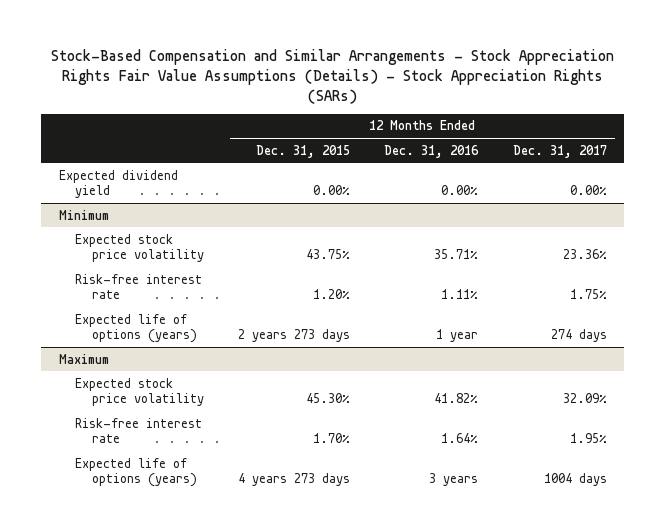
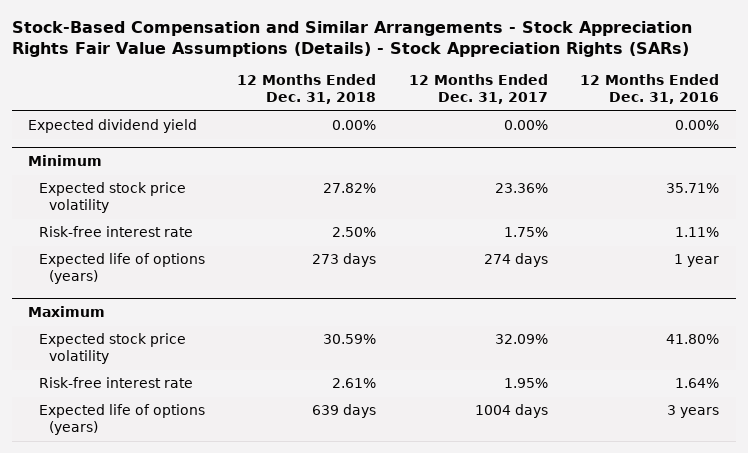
- | 12 Months Ended Dec. 31, 2015 | 12 Months Ended Dec. 31, 2016 | 12 Months Ended Dec. 31, 2017
+ | 12 Months Ended Dec. 31, 2018 | 12 Months Ended Dec. 31, 2017 | 12 Months Ended Dec. 31, 2016
@ Maximum
- Expected stock price volatility | 45.30% | 41.82% | 32.09%
+ Expected stock price volatility | 30.59% | 32.09% | 41.80%

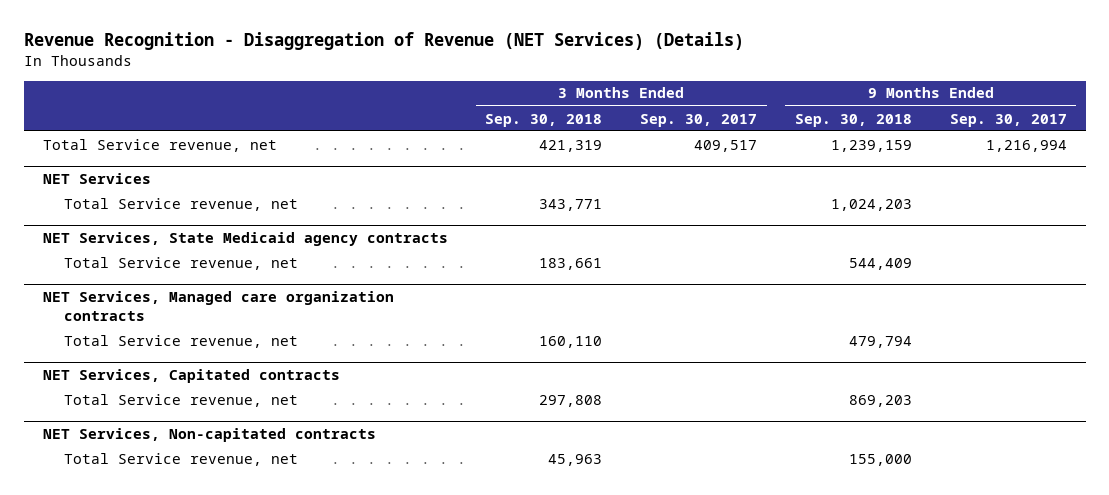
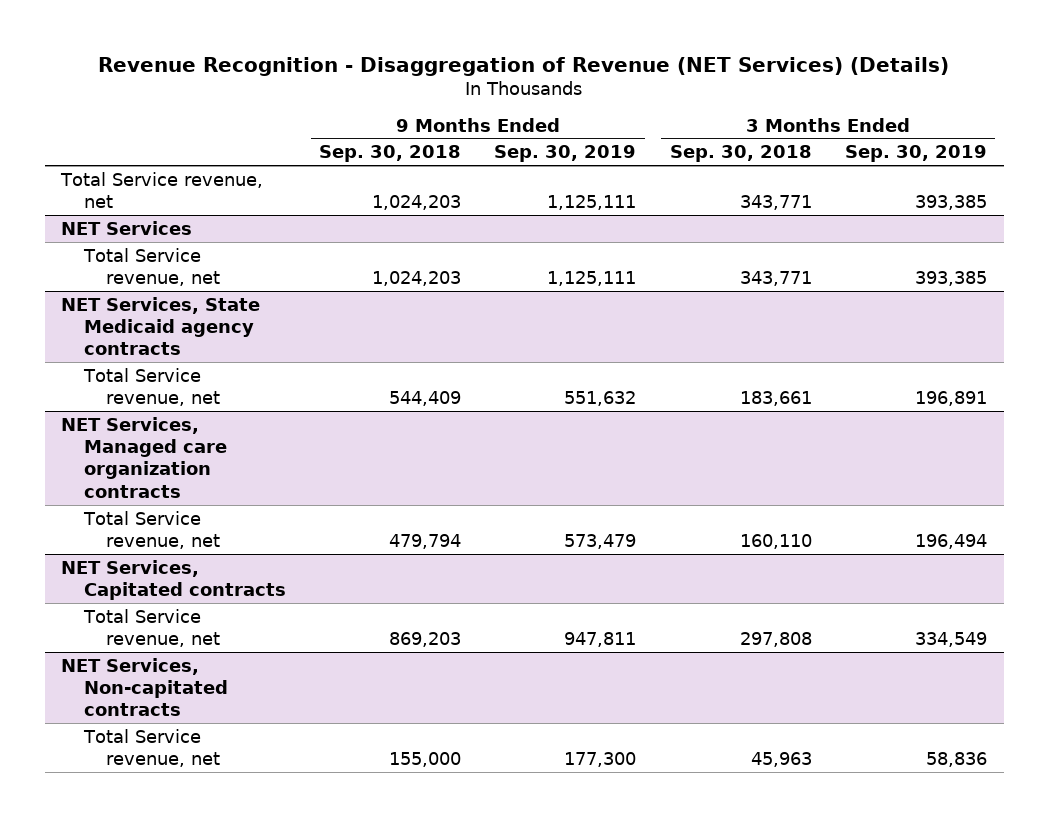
- | 3 Months Ended Sep. 30, 2018 | 3 Months Ended Sep. 30, 2017 | 9 Months Ended Sep. 30, 2018 | 9 Months Ended Sep. 30, 2017
+ | 9 Months Ended Sep. 30, 2018 | 9 Months Ended Sep. 30, 2019 | 3 Months Ended Sep. 30, 2018 | 3 Months Ended Sep. 30, 2019
- Total Service revenue, net | 421,319 | 409,517 | 1,239,159 | 1,216,994
+ Total Service revenue, net | 1,024,203 | 1,125,111 | 343,771 | 393,385

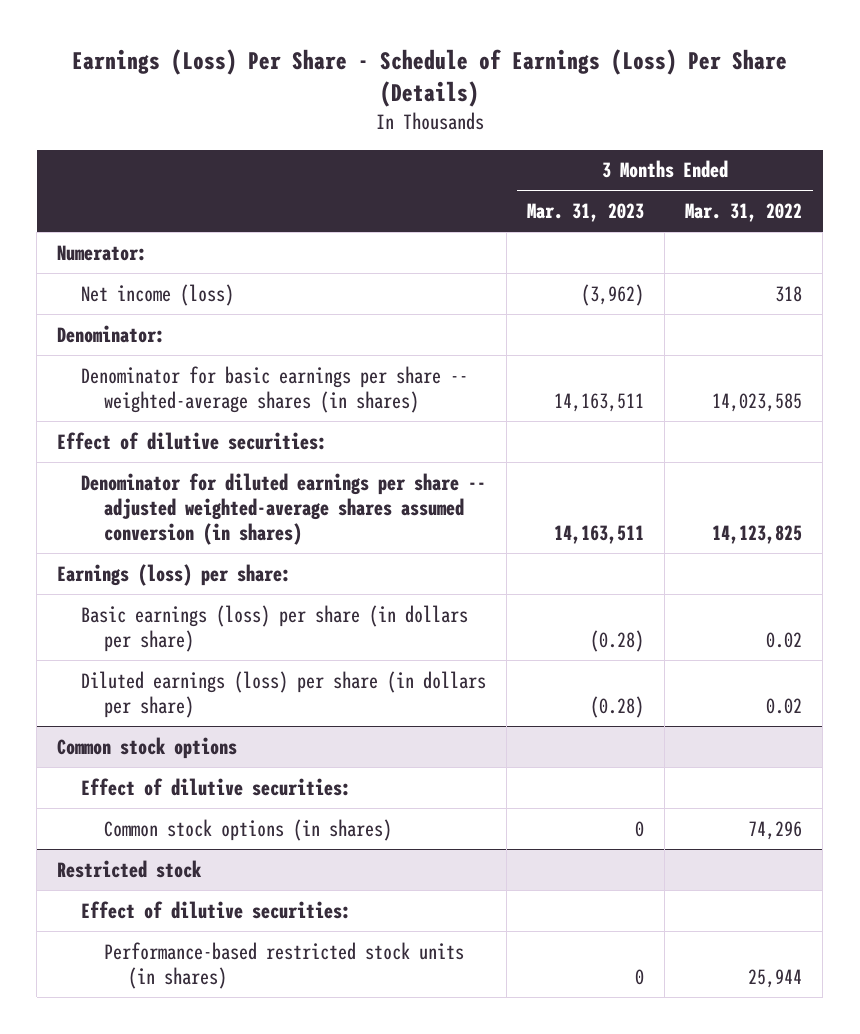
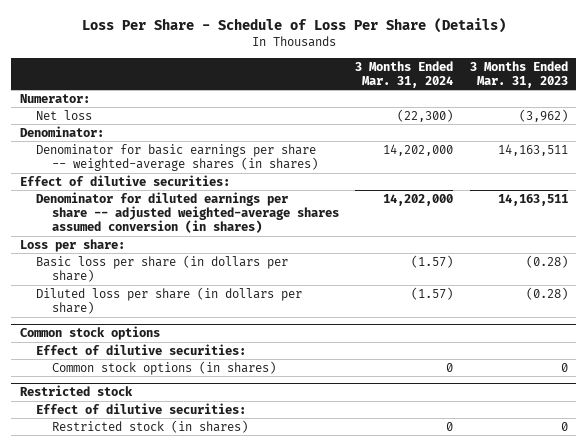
- Earnings (Loss) Per Share - Schedule of Earnings (Loss) Per Share (Details)
+ Loss Per Share - Schedule of Loss Per Share (Details)
- | 3 Months Ended Mar. 31, 2023 | 3 Months Ended Mar. 31, 2022
+ | 3 Months Ended Mar. 31, 2024 | 3 Months Ended Mar. 31, 2023
- Net income (loss) | (3,962) | 318
+ Net loss | (22,300) | (3,962)
- Earnings (loss) per share:
- Basic earnings (loss) per share (in dollars per share) | (0.28) | 0.02
- Diluted earnings (loss) per share (in dollars per share) | (0.28) | 0.02
+ Loss per share:
+ Basic loss per share (in dollars per share) | (1.57) | (0.28)
+ Diluted loss per share (in dollars per share) | (1.57) | (0.28)
@ Restricted stock
- Performance-based restricted stock units (in shares) | 0 | 25,944
+ Restricted stock (in shares) | 0 | 0

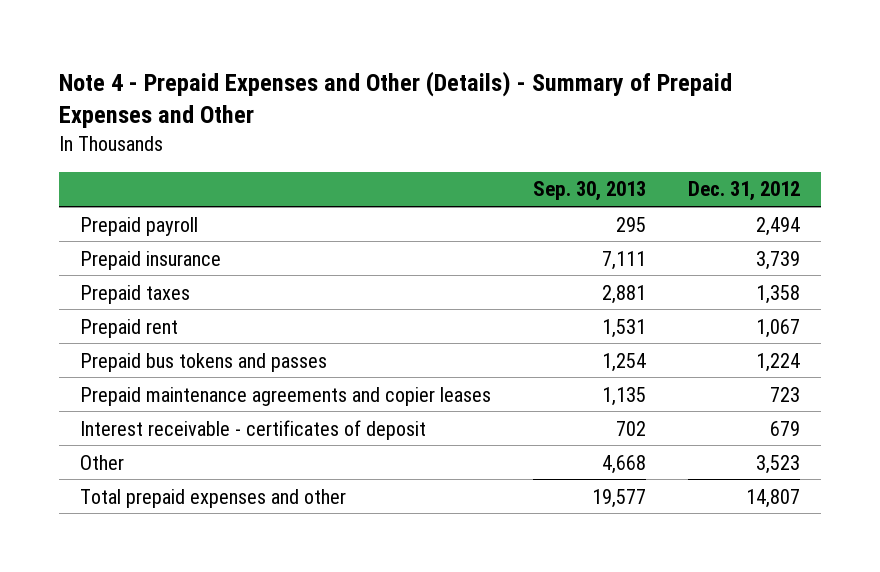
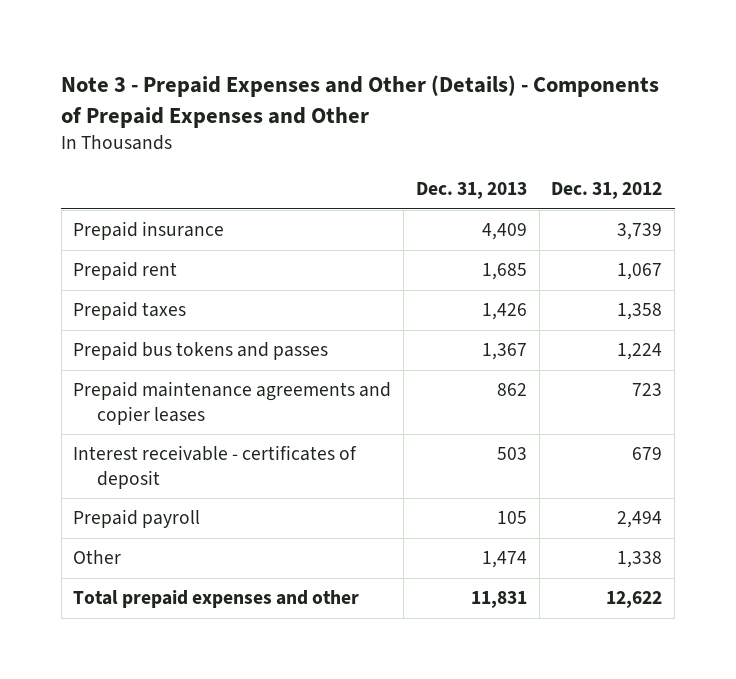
- Note 4 - Prepaid Expenses and Other (Details) - Summary of Prepaid Expenses and Other
+ Note 3 - Prepaid Expenses and Other (Details) - Components of Prepaid Expenses and Other
- | Sep. 30, 2013 | Dec. 31, 2012
+ | Dec. 31, 2013 | Dec. 31, 2012
moved down: Prepaid taxes | 1,426 | 1,358
- Other | 4,668 | 3,523
- Total prepaid expenses and other | 19,577 | 14,807
moved down: Prepaid payroll | 105 | 2,494
+ Other | 1,474 | 1,338
+ Total prepaid expenses and other | 11,831 | 12,622

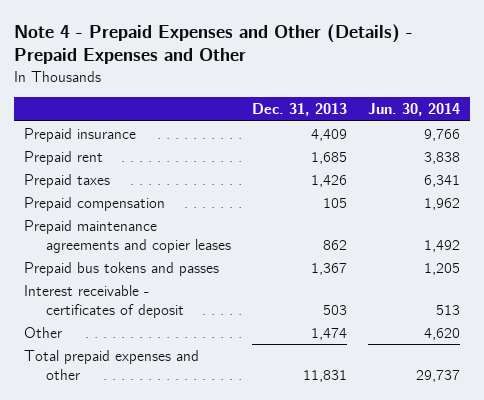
- Note 3 - Prepaid Expenses and Other (Details) - Components of Prepaid Expenses and Other
+ Note 4 - Prepaid Expenses and Other (Details) - Prepaid Expenses and Other
- | Dec. 31, 2013 | Dec. 31, 2012
+ | Dec. 31, 2013 | Jun. 30, 2014
+ Prepaid compensation | 105 | 1,962
moved down: Prepaid bus tokens and passes | 1,367 | 1,205
- Prepaid payroll | 105 | 2,494

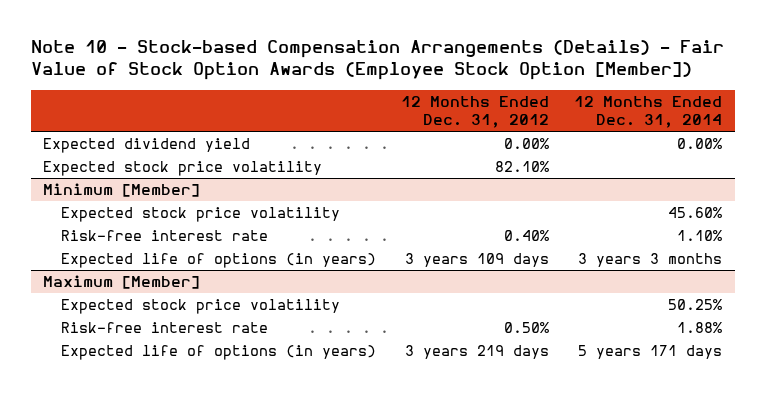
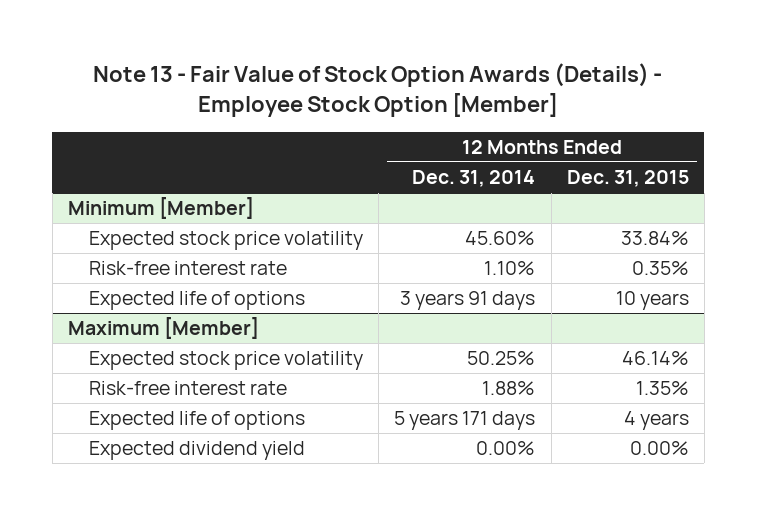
- Note 10 - Stock-based Compensation Arrangements (Details) - Fair Value of Stock Option Awards (Employee Stock Option [Member])
+ Note 13 - Fair Value of Stock Option Awards (Details) - Employee Stock Option [Member]
- | 12 Months Ended Dec. 31, 2012 | 12 Months Ended Dec. 31, 2014
+ | 12 Months Ended Dec. 31, 2014 | 12 Months Ended Dec. 31, 2015
- Expected dividend yield | 0.00% | 0.00%
- Expected stock price volatility | 82.10% |
@ Minimum [Member]
- Expected life of options (in years) | 3 years 109 days | 3 years 3 months
+ Expected life of options | 3 years 91 days | 10 years
@ Maximum [Member]
- Expected life of options (in years) | 3 years 219 days | 5 years 171 days
+ Expected life of options | 5 years 171 days | 4 years
+ Expected dividend yield | 0.00% | 0.00%

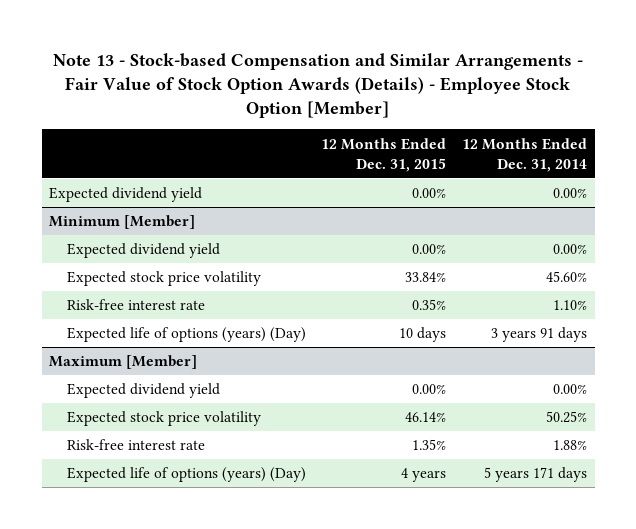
- Note 13 - Fair Value of Stock Option Awards (Details) - Employee Stock Option [Member]
+ Note 13 - Stock-based Compensation and Similar Arrangements - Fair Value of Stock Option Awards (Details) - Employee Stock Option [Member]
- | 12 Months Ended Dec. 31, 2014 | 12 Months Ended Dec. 31, 2015
+ | 12 Months Ended Dec. 31, 2015 | 12 Months Ended Dec. 31, 2014
+ Expected dividend yield | 0.00% | 0.00%
@ Minimum [Member]
+ Expected dividend yield | 0.00% | 0.00%
- Expected life of options | 3 years 91 days | 10 years
+ Expected life of options (years) (Day) | 10 days | 3 years 91 days
@ Maximum [Member]
moved up: Expected dividend yield | 0.00% | 0.00%
- Expected life of options | 5 years 171 days | 4 years
+ Expected life of options (years) (Day) | 4 years | 5 years 171 days

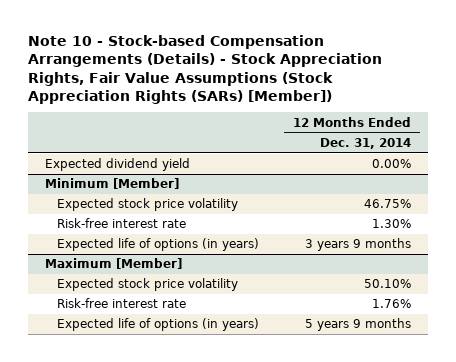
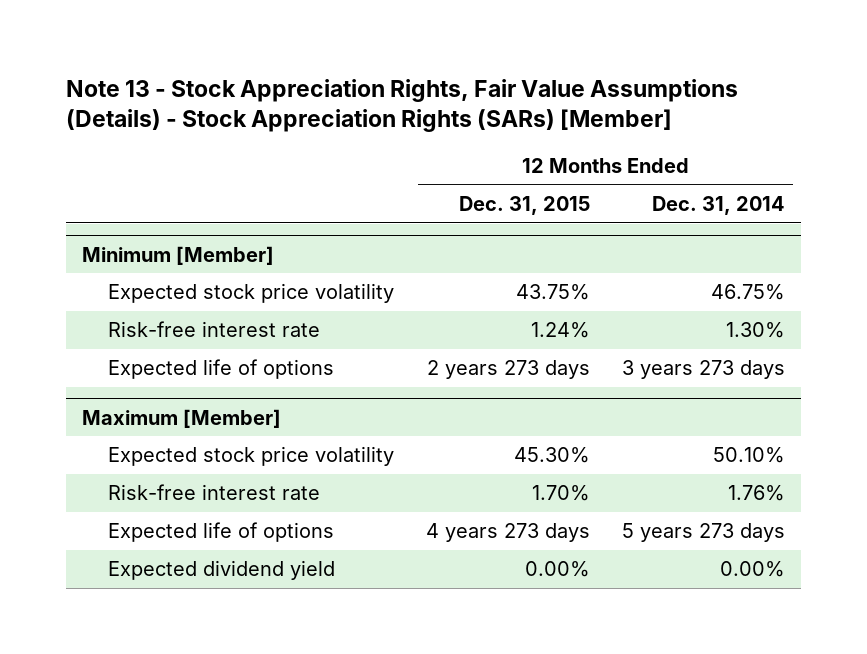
- Note 10 - Stock-based Compensation Arrangements (Details) - Stock Appreciation Rights, Fair Value Assumptions (Stock Appreciation Rights (SARs) [Member])
+ Note 13 - Stock Appreciation Rights, Fair Value Assumptions (Details) - Stock Appreciation Rights (SARs) [Member]
- | 12 Months Ended Dec. 31, 2014
+ | 12 Months Ended Dec. 31, 2015 | 12 Months Ended Dec. 31, 2014
- Expected dividend yield | 0.00%
@ Minimum [Member]
- Expected life of options (in years) | 3 years 9 months
+ Expected life of options | 2 years 273 days | 3 years 273 days
@ Maximum [Member]
- Expected life of options (in years) | 5 years 9 months
+ Expected life of options | 4 years 273 days | 5 years 273 days
+ Expected dividend yield | 0.00% | 0.00%

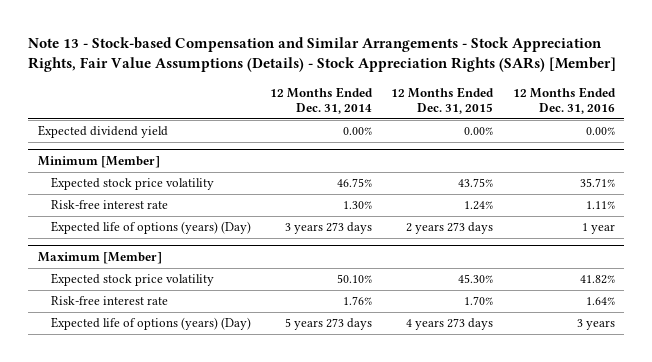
- Note 13 - Stock Appreciation Rights, Fair Value Assumptions (Details) - Stock Appreciation Rights (SARs) [Member]
+ Note 13 - Stock-based Compensation and Similar Arrangements - Stock Appreciation Rights, Fair Value Assumptions (Details) - Stock Appreciation Rights (SARs) [Member]
- | 12 Months Ended Dec. 31, 2015 | 12 Months Ended Dec. 31, 2014
+ | 12 Months Ended Dec. 31, 2014 | 12 Months Ended Dec. 31, 2015 | 12 Months Ended Dec. 31, 2016
+ Expected dividend yield | 0.00% | 0.00% | 0.00%
@ Minimum [Member]
- Expected life of options | 2 years 273 days | 3 years 273 days
+ Expected life of options (years) (Day) | 3 years 273 days | 2 years 273 days | 1 year
@ Maximum [Member]
- Expected life of options | 4 years 273 days | 5 years 273 days
- Expected dividend yield | 0.00% | 0.00%
+ Expected life of options (years) (Day) | 5 years 273 days | 4 years 273 days | 3 years

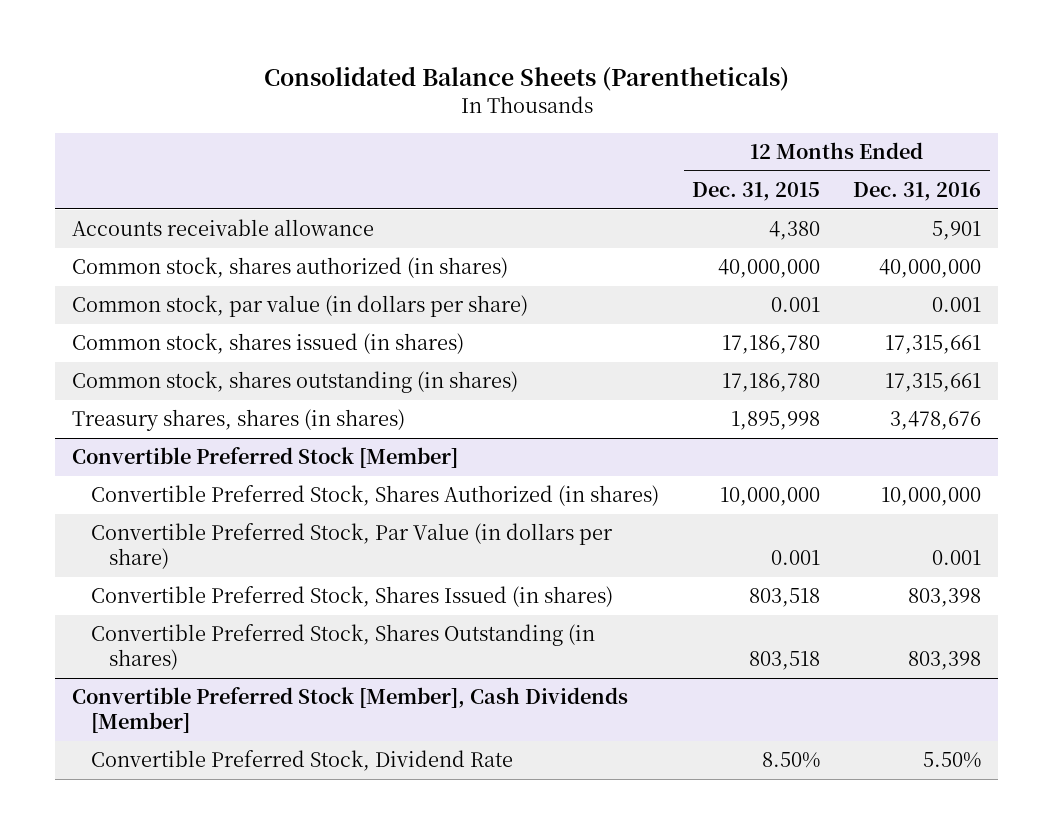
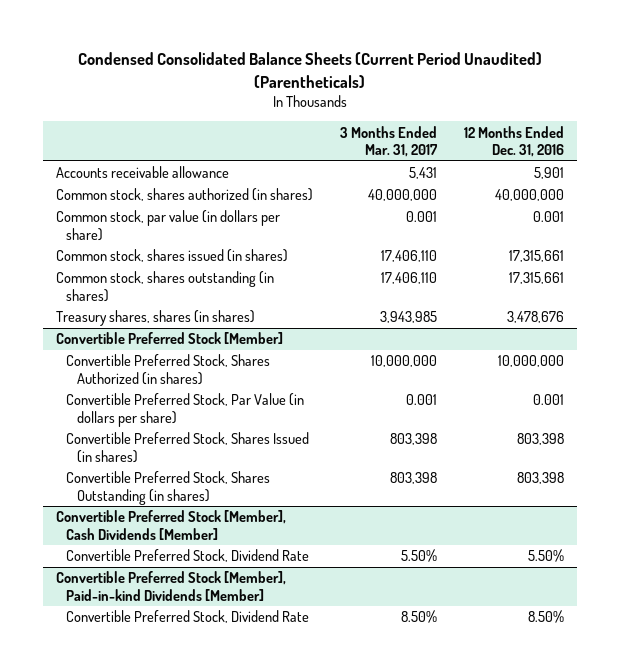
- Consolidated Balance Sheets (Parentheticals)
+ Condensed Consolidated Balance Sheets (Current Period Unaudited) (Parentheticals)
- | 12 Months Ended Dec. 31, 2015 | 12 Months Ended Dec. 31, 2016
+ | 3 Months Ended Mar. 31, 2017 | 12 Months Ended Dec. 31, 2016
+ Convertible Preferred Stock [Member], Paid-in-kind Dividends [Member]
+ Convertible Preferred Stock, Dividend Rate | 8.50% | 8.50%

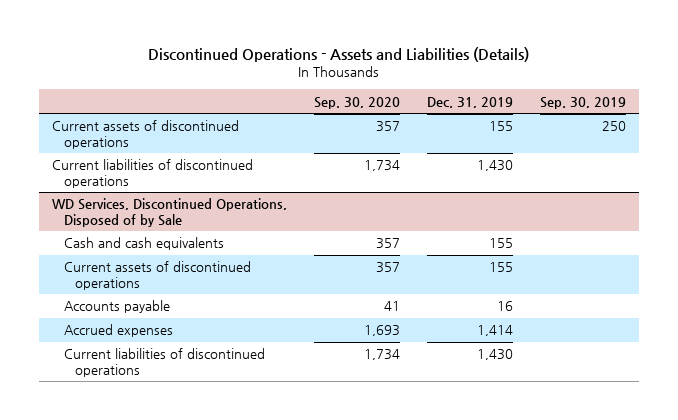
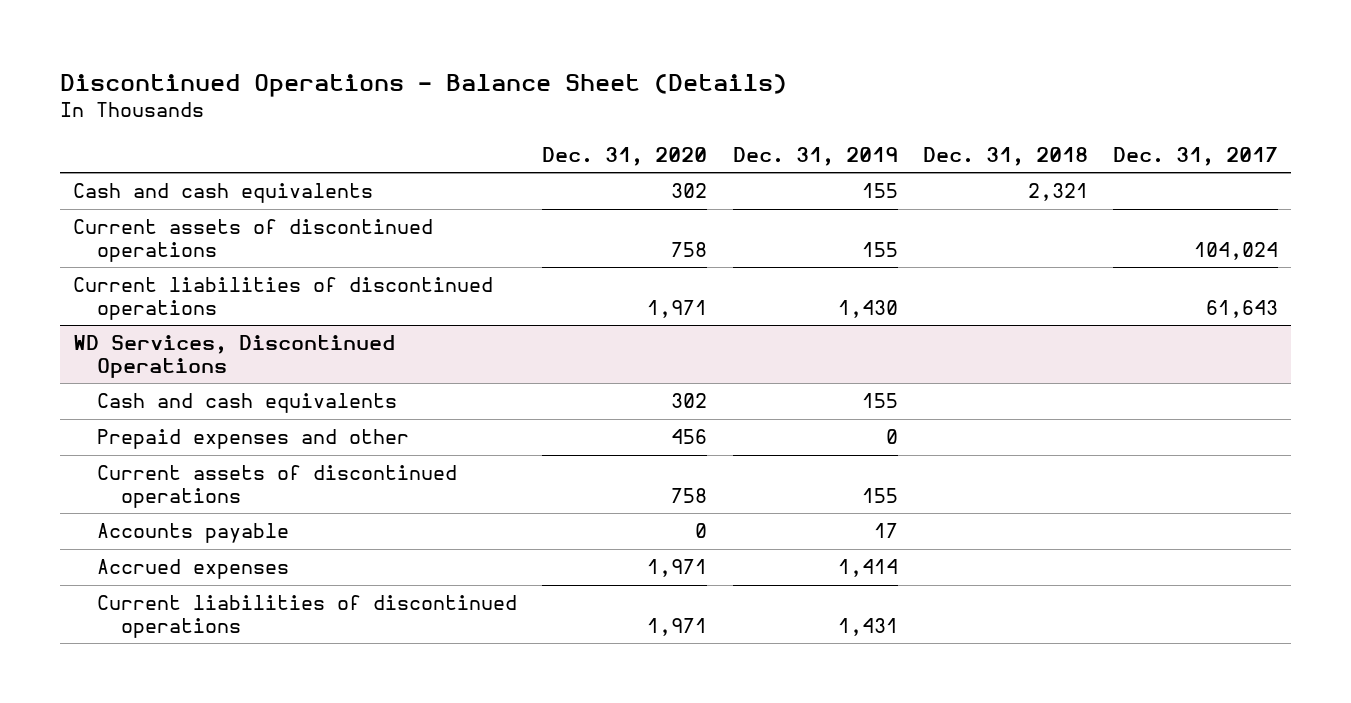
- Discontinued Operations - Assets and Liabilities (Details)
+ Discontinued Operations - Balance Sheet (Details)
- | Sep. 30, 2020 | Dec. 31, 2019 | Sep. 30, 2019
+ | Dec. 31, 2020 | Dec. 31, 2019 | Dec. 31, 2018 | Dec. 31, 2017
+ Cash and cash equivalents | 302 | 155 | 2,321 |
- WD Services, Discontinued Operations, Disposed of by Sale
+ WD Services, Discontinued Operations
+ Prepaid expenses and other | 456 | 0 | |
- Accounts payable | 41 | 16 |
+ Accounts payable | 0 | 17 | |
- Current liabilities of discontinued operations | 1,734 | 1,430 |
+ Current liabilities of discontinued operations | 1,971 | 1,431 | |

